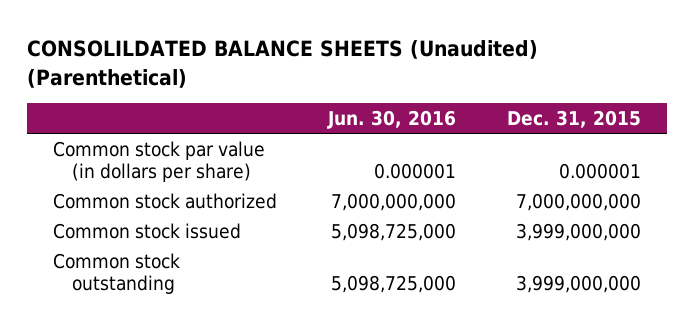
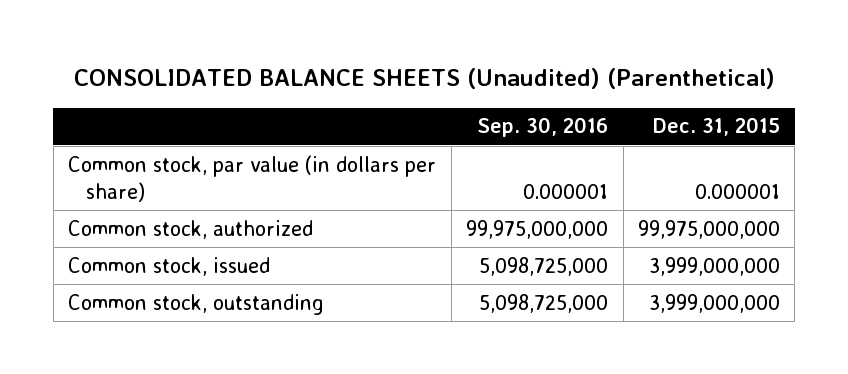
- CONSOLILDATED BALANCE SHEETS (Unaudited) (Parenthetical)
+ CONSOLIDATED BALANCE SHEETS (Unaudited) (Parenthetical)
- | Jun. 30, 2016 | Dec. 31, 2015
+ | Sep. 30, 2016 | Dec. 31, 2015
- Common stock par value (in dollars per share) | 0.000001 | 0.000001
- Common stock authorized | 7,000,000,000 | 7,000,000,000
- Common stock issued | 5,098,725,000 | 3,999,000,000
- Common stock outstanding | 5,098,725,000 | 3,999,000,000
+ Common stock, par value (in dollars per share) | 0.000001 | 0.000001
+ Common stock, authorized | 99,975,000,000 | 99,975,000,000
+ Common stock, issued | 5,098,725,000 | 3,999,000,000
+ Common stock, outstanding | 5,098,725,000 | 3,999,000,000

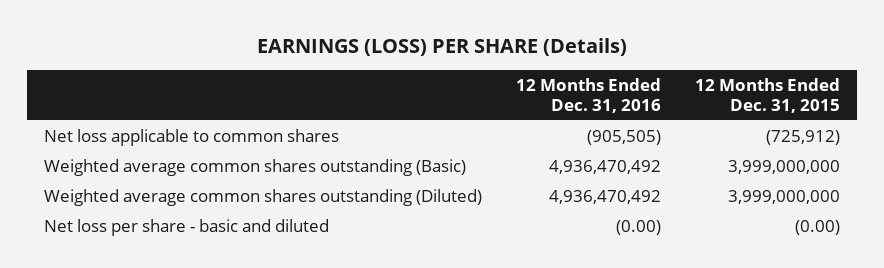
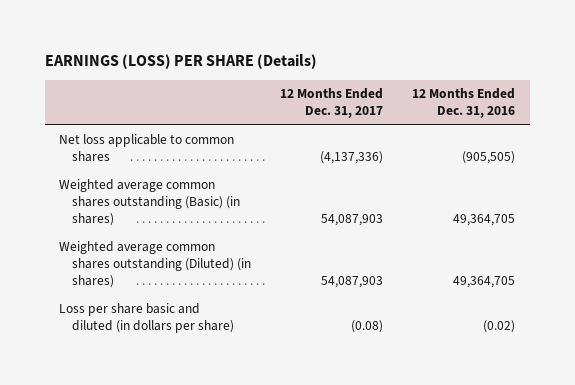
- | 12 Months Ended Dec. 31, 2016 | 12 Months Ended Dec. 31, 2015
+ | 12 Months Ended Dec. 31, 2017 | 12 Months Ended Dec. 31, 2016
- Weighted average common shares outstanding (Basic) | 4,936,470,492 | 3,999,000,000
- Weighted average common shares outstanding (Diluted) | 4,936,470,492 | 3,999,000,000
- Net loss per share - basic and diluted | (0.00) | (0.00)
+ Weighted average common shares outstanding (Basic) (in shares) | 54,087,903 | 49,364,705
+ Weighted average common shares outstanding (Diluted) (in shares) | 54,087,903 | 49,364,705
+ Loss per share basic and diluted (in dollars per share) | (0.08) | (0.02)

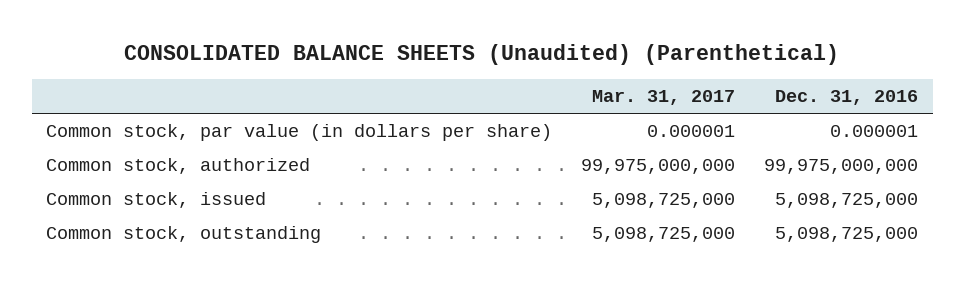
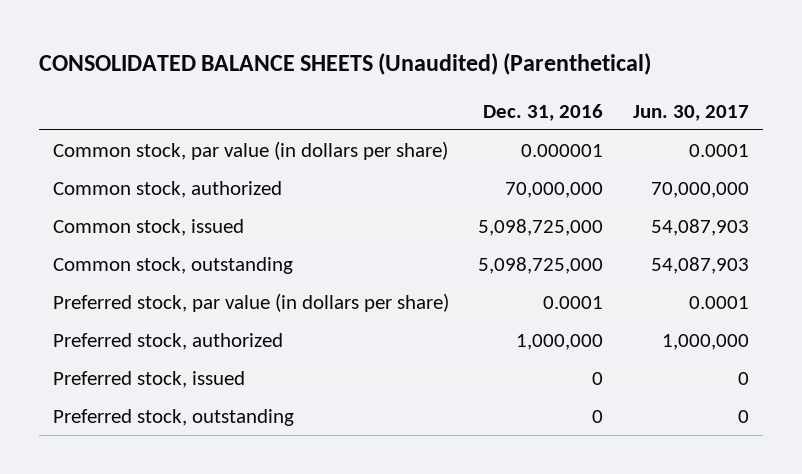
- | Mar. 31, 2017 | Dec. 31, 2016
+ | Dec. 31, 2016 | Jun. 30, 2017
- Common stock, authorized | 99,975,000,000 | 99,975,000,000
+ Common stock, authorized | 70,000,000 | 70,000,000
+ Preferred stock, par value (in dollars per share) | 0.0001 | 0.0001
+ Preferred stock, authorized | 1,000,000 | 1,000,000
+ Preferred stock, issued | 0 | 0
+ Preferred stock, outstanding | 0 | 0

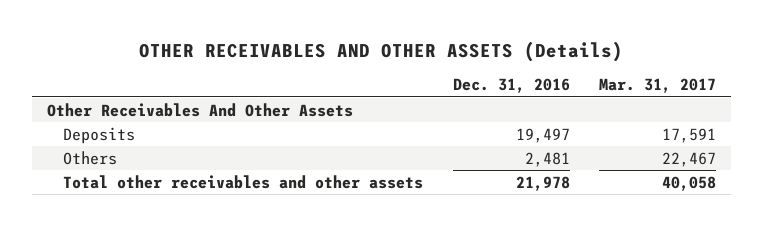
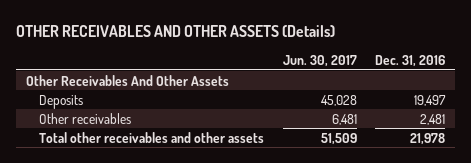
- | Dec. 31, 2016 | Mar. 31, 2017
+ | Jun. 30, 2017 | Dec. 31, 2016
- Others | 2,481 | 22,467
+ Other receivables | 6,481 | 2,481

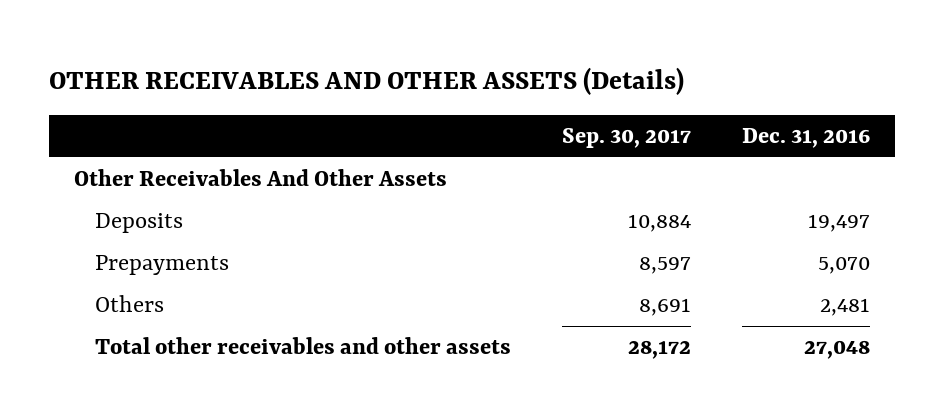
- | Jun. 30, 2017 | Dec. 31, 2016
+ | Sep. 30, 2017 | Dec. 31, 2016
- Other receivables | 6,481 | 2,481
- Total other receivables and other assets | 51,509 | 21,978
+ Prepayments | 8,597 | 5,070
+ Others | 8,691 | 2,481
+ Total other receivables and other assets | 28,172 | 27,048

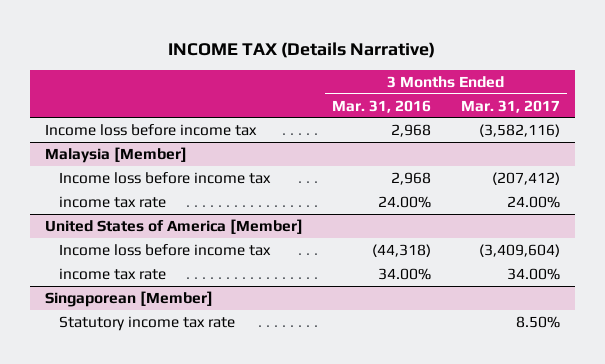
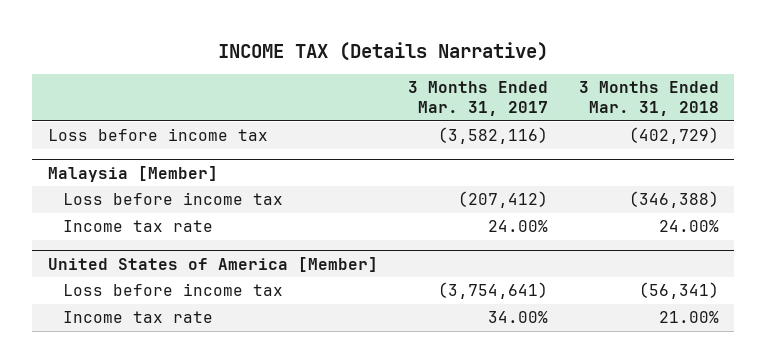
- | 3 Months Ended Mar. 31, 2016 | 3 Months Ended Mar. 31, 2017
+ | 3 Months Ended Mar. 31, 2017 | 3 Months Ended Mar. 31, 2018
- Income loss before income tax | 2,968 | (3,582,116)
+ Loss before income tax | (3,582,116) | (402,729)
@ Malaysia [Member]
- Income loss before income tax | 2,968 | (207,412)
- income tax rate | 24.00% | 24.00%
+ Loss before income tax | (207,412) | (346,388)
+ Income tax rate | 24.00% | 24.00%
@ United States of America [Member]
- Income loss before income tax | (44,318) | (3,409,604)
- income tax rate | 34.00% | 34.00%
- Singaporean [Member]
- Statutory income tax rate | | 8.50%
@ United States of America [Member]
+ Loss before income tax | (3,754,641) | (56,341)
+ Income tax rate | 34.00% | 21.00%

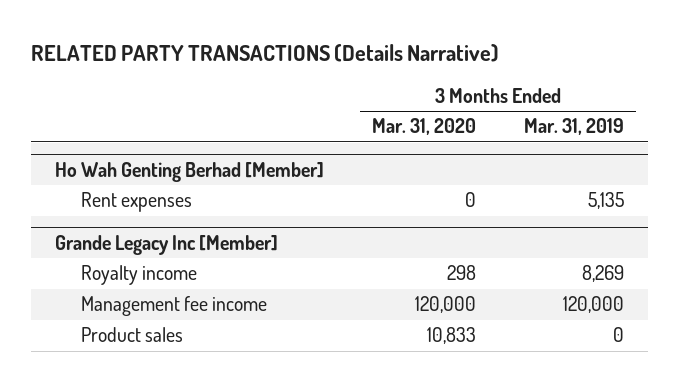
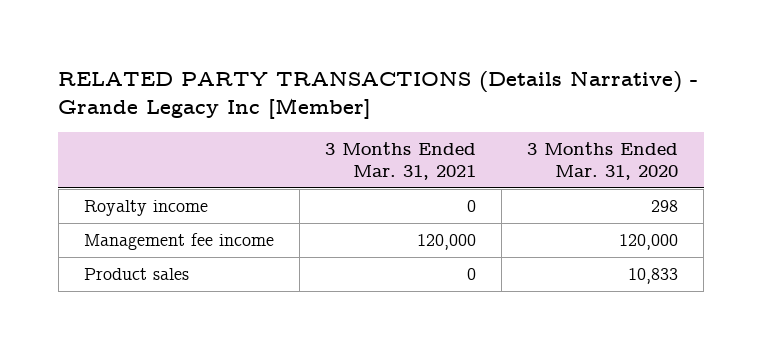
- RELATED PARTY TRANSACTIONS (Details Narrative)
+ RELATED PARTY TRANSACTIONS (Details Narrative) - Grande Legacy Inc [Member]
- | 3 Months Ended Mar. 31, 2020 | 3 Months Ended Mar. 31, 2019
+ | 3 Months Ended Mar. 31, 2021 | 3 Months Ended Mar. 31, 2020
- Ho Wah Genting Berhad [Member]
- Rent expenses | 0 | 5,135
- Grande Legacy Inc [Member]

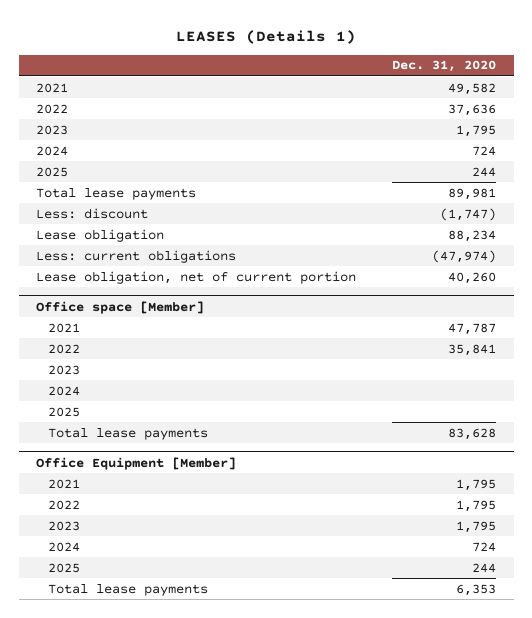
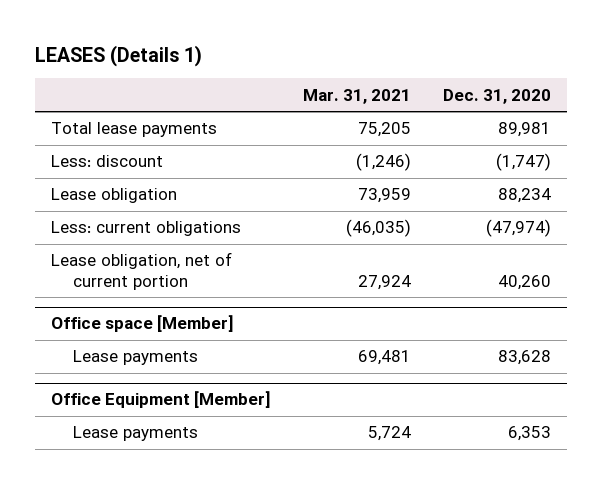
- | Dec. 31, 2020
+ | Mar. 31, 2021 | Dec. 31, 2020
- 2021 | 49,582
- 2022 | 37,636
- 2023 | 1,795
- 2024 | 724
- 2025 | 244
@ Office space [Member]
- 2021 | 47,787
- 2022 | 35,841
- 2023
- 2024
- 2025
- Total lease payments | 83,628
+ Lease payments | 69,481 | 83,628
@ Office Equipment [Member]
- 2021 | 1,795
- 2022 | 1,795
- 2023 | 1,795
- 2024 | 724
- 2025 | 244
- Total lease payments | 6,353
+ Lease payments | 5,724 | 6,353

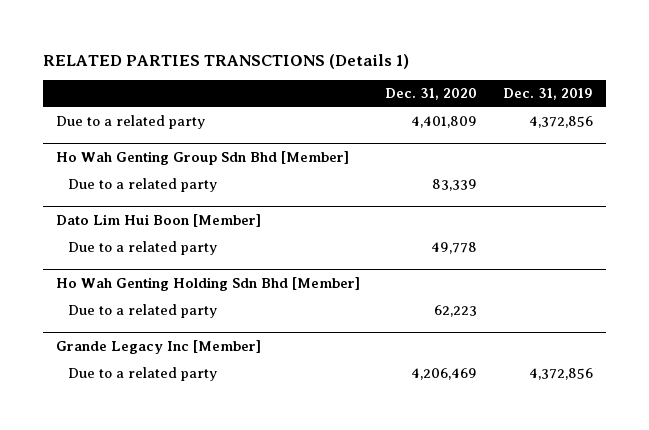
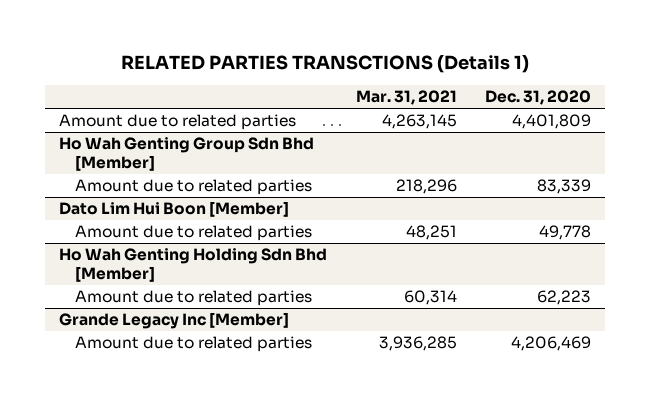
- | Dec. 31, 2020 | Dec. 31, 2019
+ | Mar. 31, 2021 | Dec. 31, 2020
- Due to a related party | 4,401,809 | 4,372,856
+ Amount due to related parties | 4,263,145 | 4,401,809
@ Ho Wah Genting Group Sdn Bhd [Member]
- Due to a related party | 83,339 |
+ Amount due to related parties | 218,296 | 83,339
@ Dato Lim Hui Boon [Member]
- Due to a related party | 49,778 |
+ Amount due to related parties | 48,251 | 49,778
@ Ho Wah Genting Holding Sdn Bhd [Member]
- Due to a related party | 62,223 |
+ Amount due to related parties | 60,314 | 62,223
@ Grande Legacy Inc [Member]
- Due to a related party | 4,206,469 | 4,372,856
+ Amount due to related parties | 3,936,285 | 4,206,469

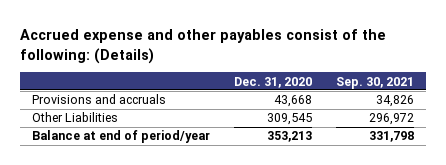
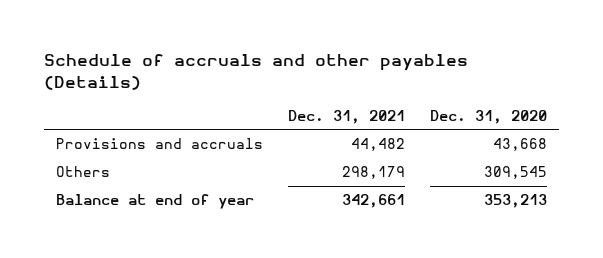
- Accrued expense and other payables consist of the following: (Details)
+ Schedule of accruals and other payables (Details)
- | Dec. 31, 2020 | Sep. 30, 2021
+ | Dec. 31, 2021 | Dec. 31, 2020
- Other Liabilities | 309,545 | 296,972
- Balance at end of period/year | 353,213 | 331,798
+ Others | 298,179 | 309,545
+ Balance at end of year | 342,661 | 353,213

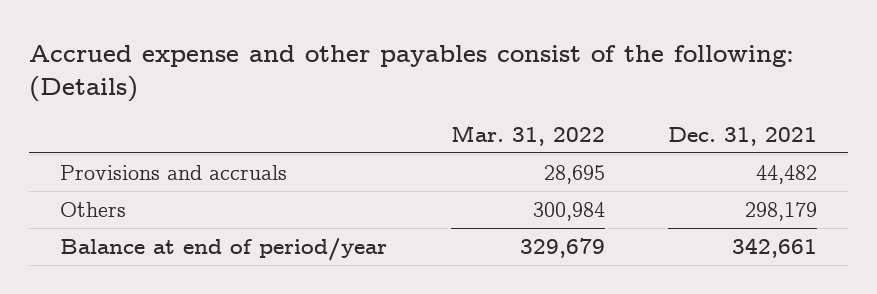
- Schedule of accruals and other payables (Details)
+ Accrued expense and other payables consist of the following: (Details)
- | Dec. 31, 2021 | Dec. 31, 2020
+ | Mar. 31, 2022 | Dec. 31, 2021
- Balance at end of year | 342,661 | 353,213
+ Balance at end of period/year | 329,679 | 342,661

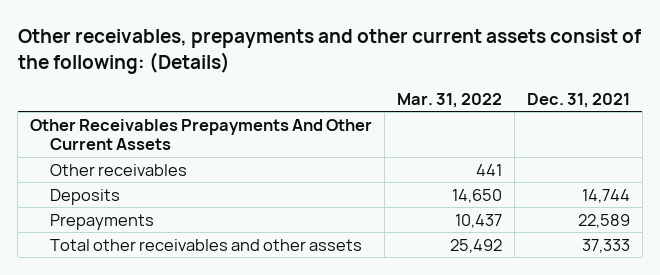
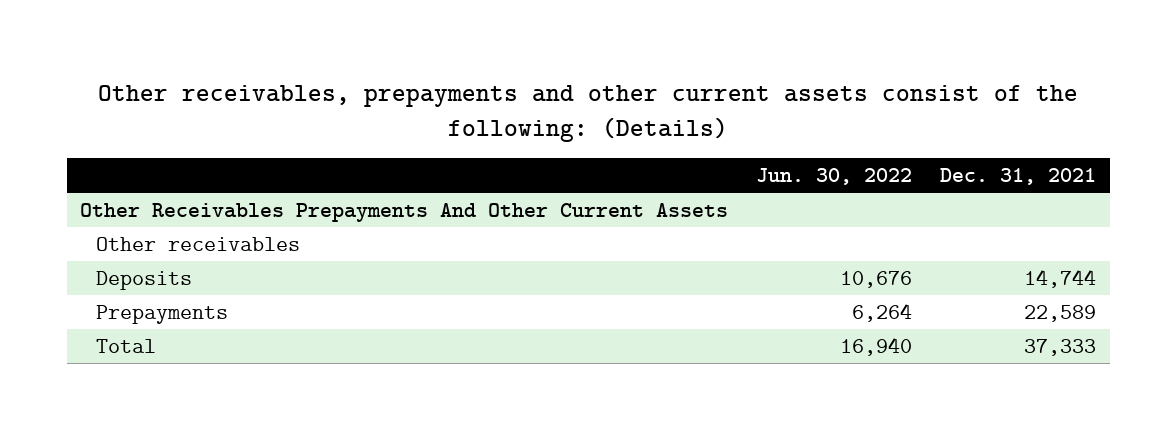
- | Mar. 31, 2022 | Dec. 31, 2021
+ | Jun. 30, 2022 | Dec. 31, 2021
- Total other receivables and other assets | 25,492 | 37,333
+ Total | 16,940 | 37,333

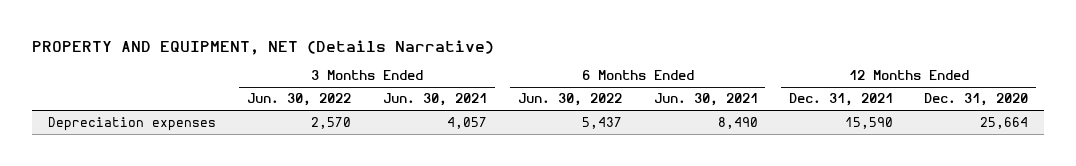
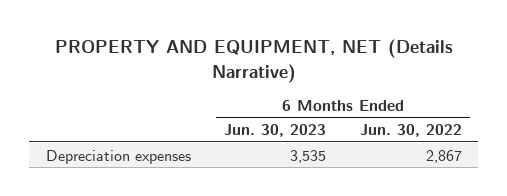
- | 3 Months Ended Jun. 30, 2022 | 3 Months Ended Jun. 30, 2021 | 6 Months Ended Jun. 30, 2022 | 6 Months Ended Jun. 30, 2021 | 12 Months Ended Dec. 31, 2021 | 12 Months Ended Dec. 31, 2020
+ | 6 Months Ended Jun. 30, 2023 | 6 Months Ended Jun. 30, 2022
- Depreciation expenses | 2,570 | 4,057 | 5,437 | 8,490 | 15,590 | 25,664
+ Depreciation expenses | 3,535 | 2,867

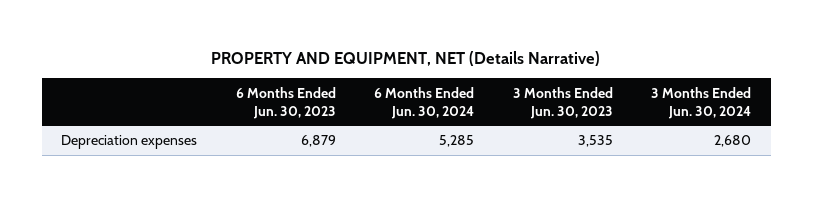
- | 6 Months Ended Jun. 30, 2023 | 6 Months Ended Jun. 30, 2022
+ | 6 Months Ended Jun. 30, 2023 | 6 Months Ended Jun. 30, 2024 | 3 Months Ended Jun. 30, 2023 | 3 Months Ended Jun. 30, 2024
- Depreciation expenses | 3,535 | 2,867
+ Depreciation expenses | 6,879 | 5,285 | 3,535 | 2,680

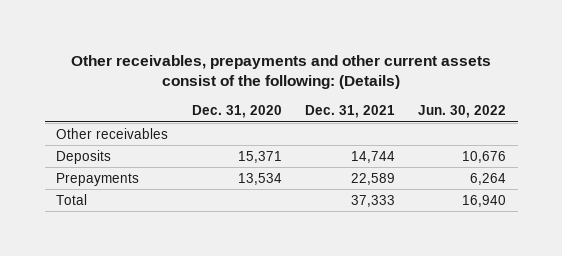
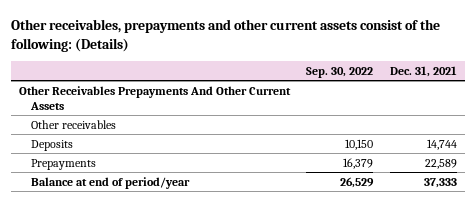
- | Dec. 31, 2020 | Dec. 31, 2021 | Jun. 30, 2022
+ | Sep. 30, 2022 | Dec. 31, 2021
+ Other Receivables Prepayments And Other Current Assets
- Total | | 37,333 | 16,940
+ Balance at end of period/year | 26,529 | 37,333

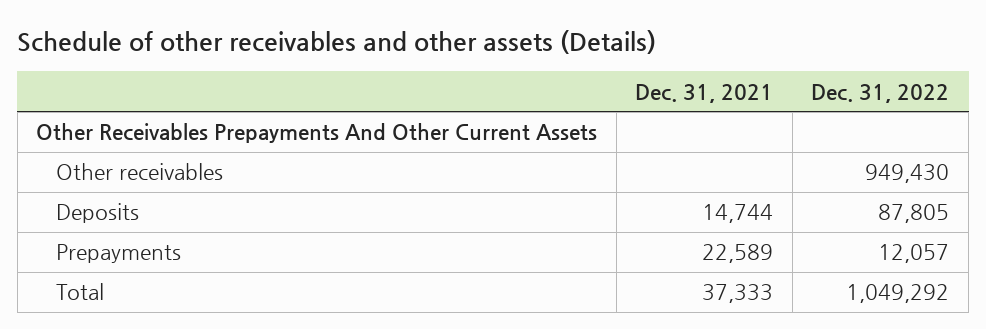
- Other receivables, prepayments and other current assets consist of the following: (Details)
+ Schedule of other receivables and other assets (Details)
- | Sep. 30, 2022 | Dec. 31, 2021
+ | Dec. 31, 2021 | Dec. 31, 2022
- Balance at end of period/year | 26,529 | 37,333
+ Total | 37,333 | 1,049,292

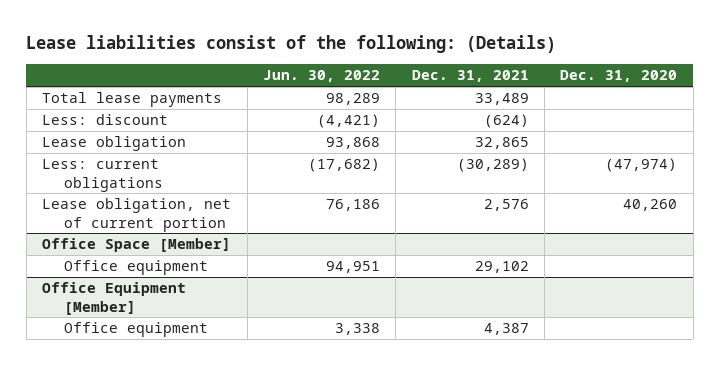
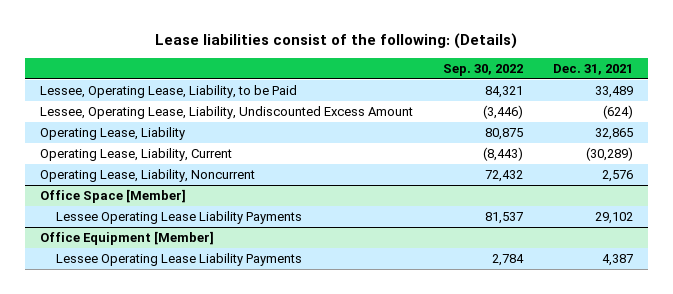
- | Jun. 30, 2022 | Dec. 31, 2021 | Dec. 31, 2020
+ | Sep. 30, 2022 | Dec. 31, 2021
- Total lease payments | 98,289 | 33,489 |
- Less: discount | (4,421) | (624) |
- Lease obligation | 93,868 | 32,865 |
- Less: current obligations | (17,682) | (30,289) | (47,974)
- Lease obligation, net of current portion | 76,186 | 2,576 | 40,260
+ Lessee, Operating Lease, Liability, to be Paid | 84,321 | 33,489
+ Lessee, Operating Lease, Liability, Undiscounted Excess Amount | (3,446) | (624)
+ Operating Lease, Liability | 80,875 | 32,865
+ Operating Lease, Liability, Current | (8,443) | (30,289)
+ Operating Lease, Liability, Noncurrent | 72,432 | 2,576
@ Office Space [Member]
- Office equipment | 94,951 | 29,102 |
+ Lessee Operating Lease Liability Payments | 81,537 | 29,102
@ Office Equipment [Member]
- Office equipment | 3,338 | 4,387 |
+ Lessee Operating Lease Liability Payments | 2,784 | 4,387

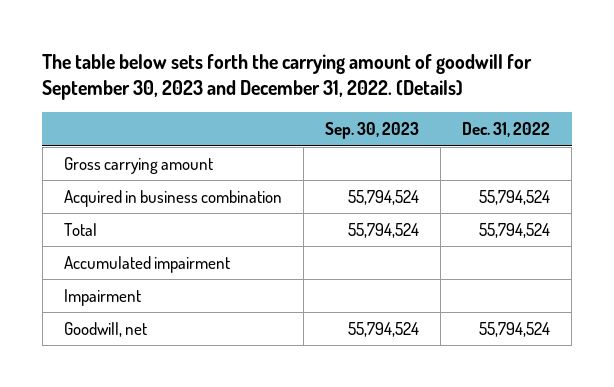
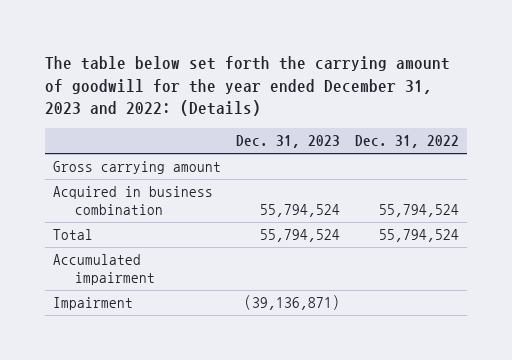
- The table below sets forth the carrying amount of goodwill for September 30, 2023 and December 31, 2022. (Details)
+ The table below set forth the carrying amount of goodwill for the year ended December 31, 2023 and 2022: (Details)
- | Sep. 30, 2023 | Dec. 31, 2022
+ | Dec. 31, 2023 | Dec. 31, 2022
- Goodwill, net | 55,794,524 | 55,794,524

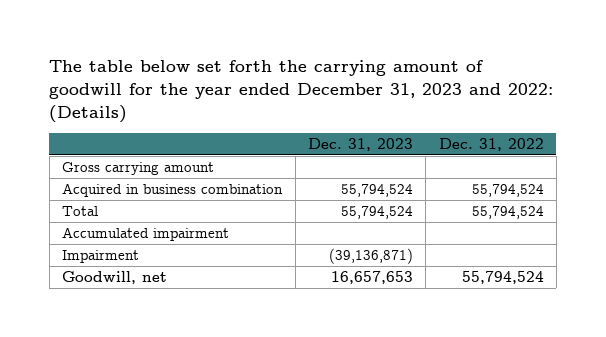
+ Goodwill, net | 16,657,653 | 55,794,524

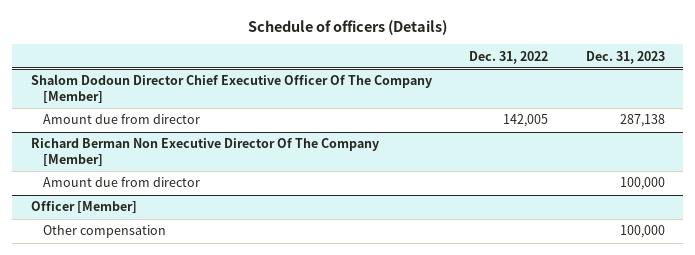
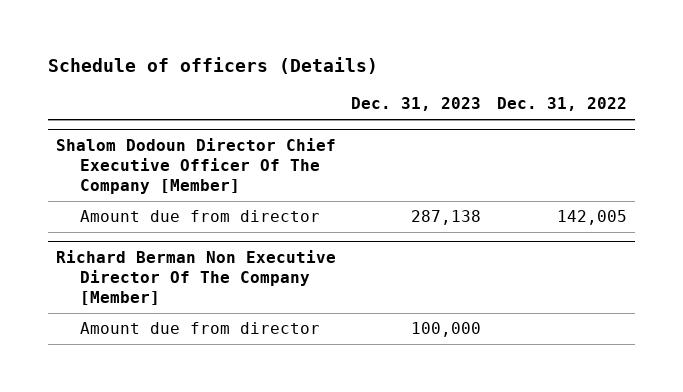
- | Dec. 31, 2022 | Dec. 31, 2023
+ | Dec. 31, 2023 | Dec. 31, 2022
- Officer [Member]
- Other compensation | | 100,000

